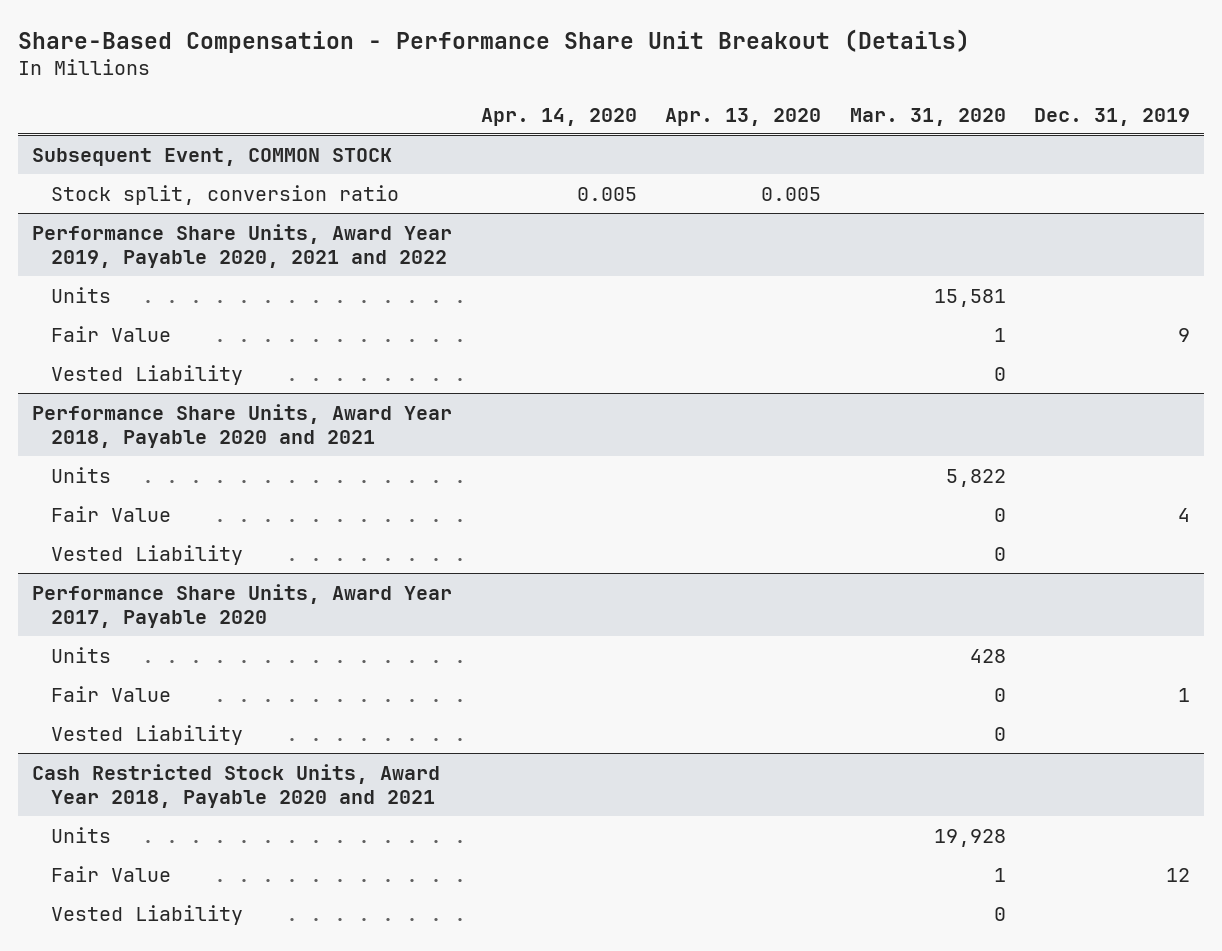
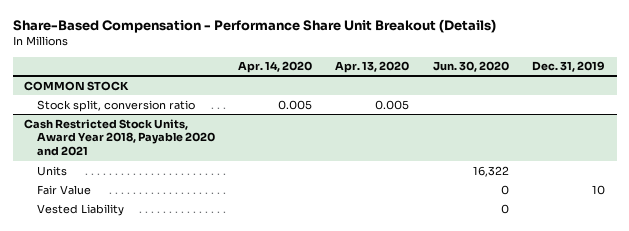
- | Apr. 14, 2020 | Apr. 13, 2020 | Mar. 31, 2020 | Dec. 31, 2019
+ | Apr. 14, 2020 | Apr. 13, 2020 | Jun. 30, 2020 | Dec. 31, 2019
- Subsequent Event, COMMON STOCK
+ COMMON STOCK
- Performance Share Units, Award Year 2019, Payable 2020, 2021 and 2022
- Units | | | 15,581 |
- Fair Value | | | 1 | 9
- Vested Liability | | | 0 |
- Performance Share Units, Award Year 2018, Payable 2020 and 2021
- Units | | | 5,822 |
- Fair Value | | | 0 | 4
- Vested Liability | | | 0 |
- Performance Share Units, Award Year 2017, Payable 2020
- Units | | | 428 |
- Fair Value | | | 0 | 1
- Vested Liability | | | 0 |
@ Cash Restricted Stock Units, Award Year 2018, Payable 2020 and 2021
- Fair Value | | | 1 | 12
+ Fair Value | | | 0 | 10

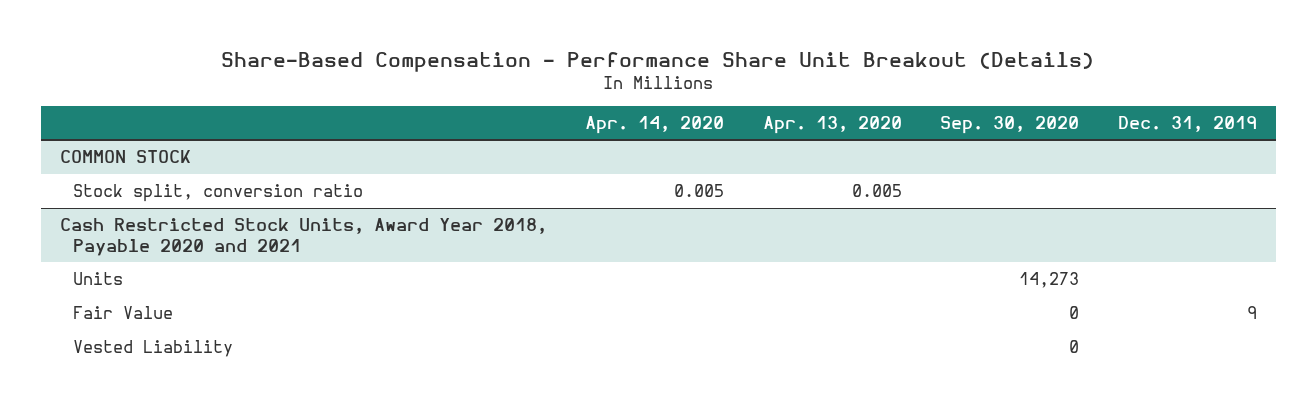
- | Apr. 14, 2020 | Apr. 13, 2020 | Jun. 30, 2020 | Dec. 31, 2019
+ | Apr. 14, 2020 | Apr. 13, 2020 | Sep. 30, 2020 | Dec. 31, 2019
@ Cash Restricted Stock Units, Award Year 2018, Payable 2020 and 2021
- Fair Value | | | 0 | 10
+ Fair Value | | | 0 | 9

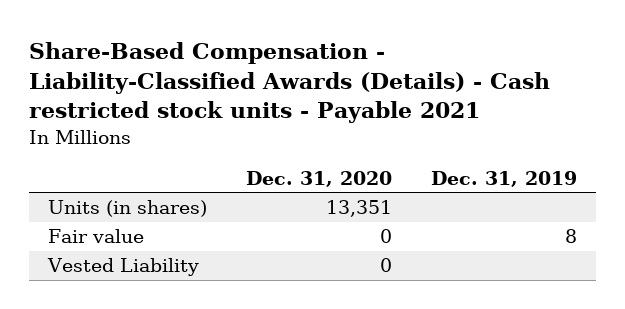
- Share-Based Compensation - Performance Share Unit Breakout (Details)
+ Share-Based Compensation - Liability-Classified Awards (Details) - Cash restricted stock units - Payable 2021
- | Apr. 14, 2020 | Apr. 13, 2020 | Sep. 30, 2020 | Dec. 31, 2019
+ | Dec. 31, 2020 | Dec. 31, 2019
- COMMON STOCK
- Stock split, conversion ratio | 0.005 | 0.005 | |
- Cash Restricted Stock Units, Award Year 2018, Payable 2020 and 2021
- Units | | | 14,273 |
- Fair Value | | | 0 | 9
- Vested Liability | | | 0 |
+ Units (in shares) | 13,351 |
+ Fair value | 0 | 8
+ Vested Liability | 0 |

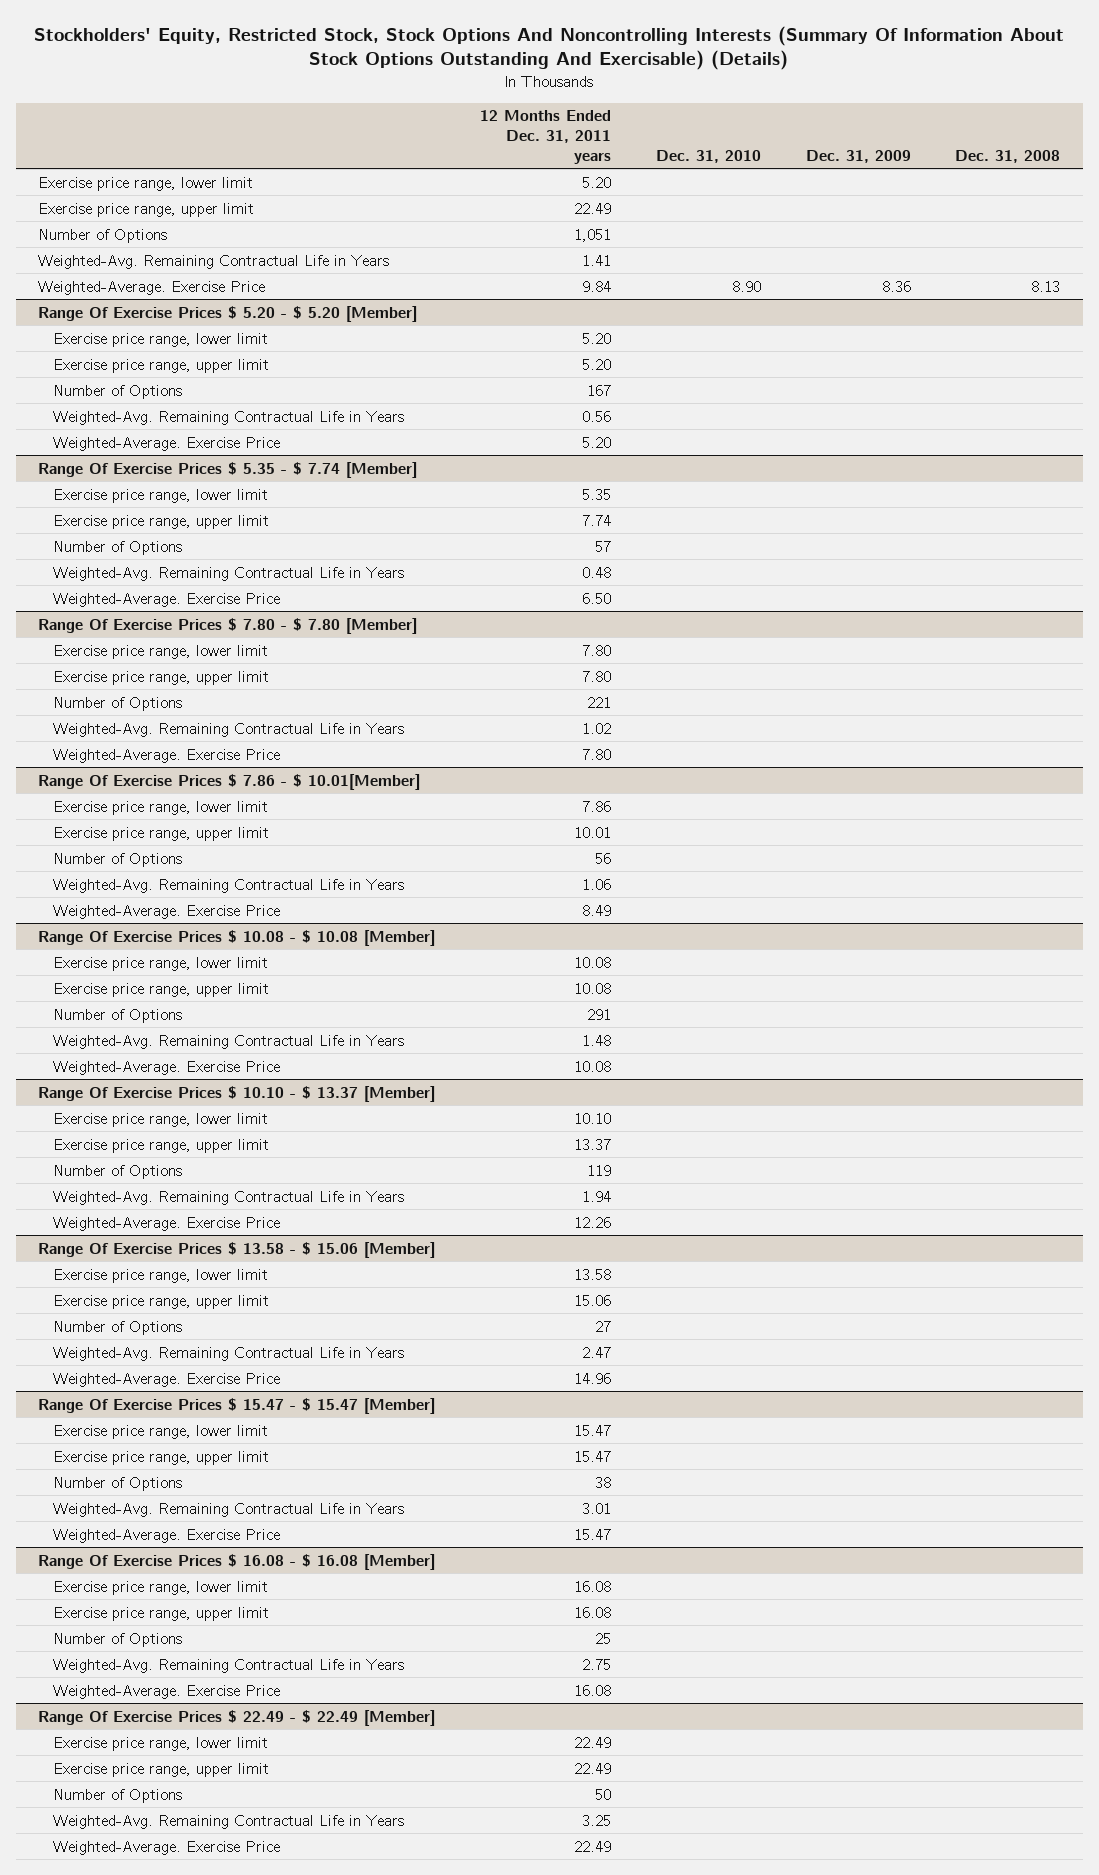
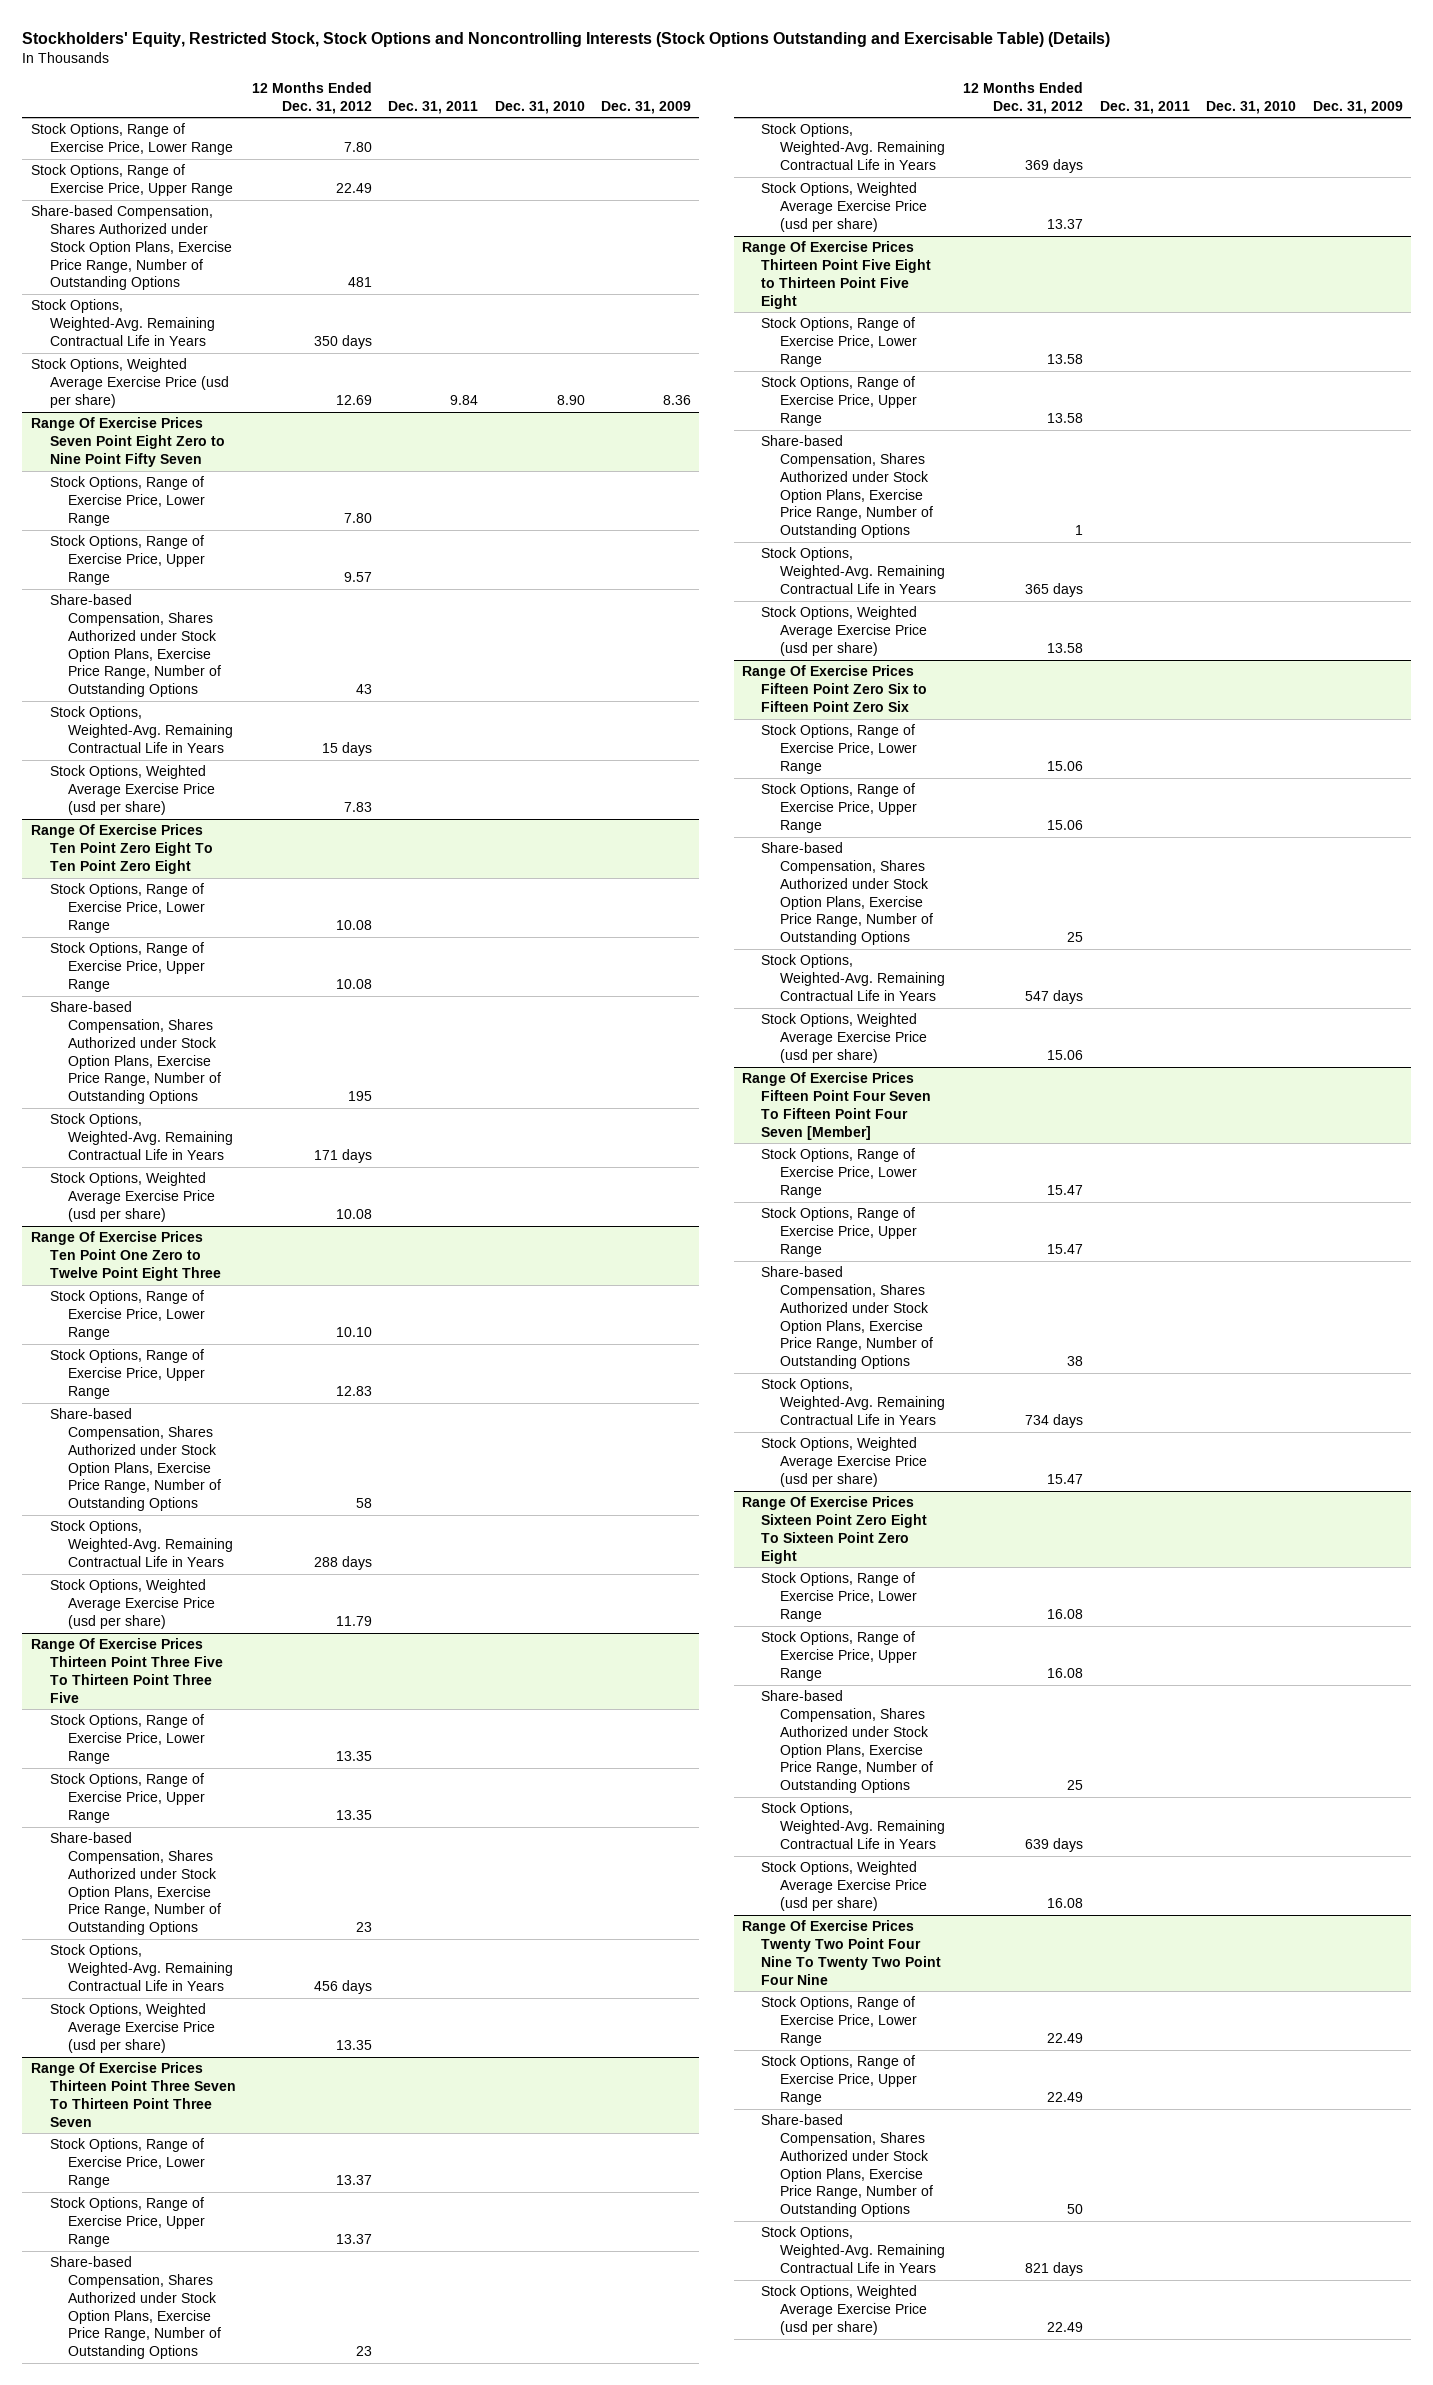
- Stockholders' Equity, Restricted Stock, Stock Options And Noncontrolling Interests (Summary Of Information About Stock Options Outstanding And Exercisable) (Details)
+ Stockholders' Equity, Restricted Stock, Stock Options and Noncontrolling Interests (Stock Options Outstanding and Exercisable Table) (Details)
- | 12 Months Ended Dec. 31, 2011 years | Dec. 31, 2010 | Dec. 31, 2009 | Dec. 31, 2008
+ | 12 Months Ended Dec. 31, 2012 | Dec. 31, 2011 | Dec. 31, 2010 | Dec. 31, 2009
- Exercise price range, lower limit | 5.20 | | |
- Exercise price range, upper limit | 22.49 | | |
- Number of Options | 1,051 | | |
- Weighted-Avg. Remaining Contractual Life in Years | 1.41 | | |
- Weighted-Average. Exercise Price | 9.84 | 8.90 | 8.36 | 8.13
- Range Of Exercise Prices $ 5.20 - $ 5.20 [Member]
- Exercise price range, lower limit | 5.20 | | |
- Exercise price range, upper limit | 5.20 | | |
- Number of Options | 167 | | |
- Weighted-Avg. Remaining Contractual Life in Years | 0.56 | | |
- Weighted-Average. Exercise Price | 5.20 | | |
- Range Of Exercise Prices $ 5.35 - $ 7.74 [Member]
- Exercise price range, lower limit | 5.35 | | |
- Exercise price range, upper limit | 7.74 | | |
- Number of Options | 57 | | |
- Weighted-Avg. Remaining Contractual Life in Years | 0.48 | | |
- Weighted-Average. Exercise Price | 6.50 | | |
- Range Of Exercise Prices $ 7.80 - $ 7.80 [Member]
- Exercise price range, lower limit | 7.80 | | |
- Exercise price range, upper limit | 7.80 | | |
- Number of Options | 221 | | |
- Weighted-Avg. Remaining Contractual Life in Years | 1.02 | | |
- Weighted-Average. Exercise Price | 7.80 | | |
- Range Of Exercise Prices $ 7.86 - $ 10.01[Member]
- Exercise price range, lower limit | 7.86 | | |
- Exercise price range, upper limit | 10.01 | | |
- Number of Options | 56 | | |
- Weighted-Avg. Remaining Contractual Life in Years | 1.06 | | |
- Weighted-Average. Exercise Price | 8.49 | | |
- Range Of Exercise Prices $ 10.08 - $ 10.08 [Member]
- Exercise price range, lower limit | 10.08 | | |
- Exercise price range, upper limit | 10.08 | | |
- Number of Options | 291 | | |
- Weighted-Avg. Remaining Contractual Life in Years | 1.48 | | |
- Weighted-Average. Exercise Price | 10.08 | | |
- Range Of Exercise Prices $ 10.10 - $ 13.37 [Member]
- Exercise price range, lower limit | 10.10 | | |
- Exercise price range, upper limit | 13.37 | | |
- Number of Options | 119 | | |
- Weighted-Avg. Remaining Contractual Life in Years | 1.94 | | |
- Weighted-Average. Exercise Price | 12.26 | | |
- Range Of Exercise Prices $ 13.58 - $ 15.06 [Member]
- Exercise price range, lower limit | 13.58 | | |
- Exercise price range, upper limit | 15.06 | | |
- Number of Options | 27 | | |
- Weighted-Avg. Remaining Contractual Life in Years | 2.47 | | |
- Weighted-Average. Exercise Price | 14.96 | | |
- Range Of Exercise Prices $ 15.47 - $ 15.47 [Member]
- Exercise price range, lower limit | 15.47 | | |
- Exercise price range, upper limit | 15.47 | | |
- Number of Options | 38 | | |
- Weighted-Avg. Remaining Contractual Life in Years | 3.01 | | |
- Weighted-Average. Exercise Price | 15.47 | | |
- Range Of Exercise Prices $ 16.08 - $ 16.08 [Member]
- Exercise price range, lower limit | 16.08 | | |
- Exercise price range, upper limit | 16.08 | | |
- Number of Options | 25 | | |
- Weighted-Avg. Remaining Contractual Life in Years | 2.75 | | |
- Weighted-Average. Exercise Price | 16.08 | | |
- Range Of Exercise Prices $ 22.49 - $ 22.49 [Member]
- Exercise price range, lower limit | 22.49 | | |
- Exercise price range, upper limit | 22.49 | | |
- Number of Options | 50 | | |
- Weighted-Avg. Remaining Contractual Life in Years | 3.25 | | |
- Weighted-Average. Exercise Price | 22.49 | | |
+ Stock Options, Range of Exercise Price, Lower Range | 7.80 | | |
+ Stock Options, Range of Exercise Price, Upper Range | 22.49 | | |
+ Share-based Compensation, Shares Authorized under Stock Option Plans, Exercise Price Range, Number of Outstanding Options | 481 | | |
+ Stock Options, Weighted-Avg. Remaining Contractual Life in Years | 350 days | | |
+ Stock Options, Weighted Average Exercise Price (usd per share) | 12.69 | 9.84 | 8.90 | 8.36
+ Range Of Exercise Prices Seven Point Eight Zero to Nine Point Fifty Seven
+ Stock Options, Range of Exercise Price, Lower Range | 7.80 | | |
+ Stock Options, Range of Exercise Price, Upper Range | 9.57 | | |
+ Share-based Compensation, Shares Authorized under Stock Option Plans, Exercise Price Range, Number of Outstanding Options | 43 | | |
+ Stock Options, Weighted-Avg. Remaining Contractual Life in Years | 15 days | | |
+ Stock Options, Weighted Average Exercise Price (usd per share) | 7.83 | | |
+ Range Of Exercise Prices Ten Point Zero Eight To Ten Point Zero Eight
+ Stock Options, Range of Exercise Price, Lower Range | 10.08 | | |
+ Stock Options, Range of Exercise Price, Upper Range | 10.08 | | |
+ Share-based Compensation, Shares Authorized under Stock Option Plans, Exercise Price Range, Number of Outstanding Options | 195 | | |
+ Stock Options, Weighted-Avg. Remaining Contractual Life in Years | 171 days | | |
+ Stock Options, Weighted Average Exercise Price (usd per share) | 10.08 | | |
+ Range Of Exercise Prices Ten Point One Zero to Twelve Point Eight Three
+ Stock Options, Range of Exercise Price, Lower Range | 10.10 | | |
+ Stock Options, Range of Exercise Price, Upper Range | 12.83 | | |
+ Share-based Compensation, Shares Authorized under Stock Option Plans, Exercise Price Range, Number of Outstanding Options | 58 | | |
+ Stock Options, Weighted-Avg. Remaining Contractual Life in Years | 288 days | | |
+ Stock Options, Weighted Average Exercise Price (usd per share) | 11.79 | | |
+ Range Of Exercise Prices Thirteen Point Three Five To Thirteen Point Three Five
+ Stock Options, Range of Exercise Price, Lower Range | 13.35 | | |
+ Stock Options, Range of Exercise Price, Upper Range | 13.35 | | |
+ Share-based Compensation, Shares Authorized under Stock Option Plans, Exercise Price Range, Number of Outstanding Options | 23 | | |
+ Stock Options, Weighted-Avg. Remaining Contractual Life in Years | 456 days | | |
+ Stock Options, Weighted Average Exercise Price (usd per share) | 13.35 | | |
+ Range Of Exercise Prices Thirteen Point Three Seven To Thirteen Point Three Seven
+ Stock Options, Range of Exercise Price, Lower Range | 13.37 | | |
+ Stock Options, Range of Exercise Price, Upper Range | 13.37 | | |
+ Share-based Compensation, Shares Authorized under Stock Option Plans, Exercise Price Range, Number of Outstanding Options | 23 | | |
+ Stock Options, Weighted-Avg. Remaining Contractual Life in Years | 369 days | | |
+ Stock Options, Weighted Average Exercise Price (usd per share) | 13.37 | | |
+ Range Of Exercise Prices Thirteen Point Five Eight to Thirteen Point Five Eight
+ Stock Options, Range of Exercise Price, Lower Range | 13.58 | | |
+ Stock Options, Range of Exercise Price, Upper Range | 13.58 | | |
+ Share-based Compensation, Shares Authorized under Stock Option Plans, Exercise Price Range, Number of Outstanding Options | 1 | | |
+ Stock Options, Weighted-Avg. Remaining Contractual Life in Years | 365 days | | |
+ Stock Options, Weighted Average Exercise Price (usd per share) | 13.58 | | |
+ Range Of Exercise Prices Fifteen Point Zero Six to Fifteen Point Zero Six
+ Stock Options, Range of Exercise Price, Lower Range | 15.06 | | |
+ Stock Options, Range of Exercise Price, Upper Range | 15.06 | | |
+ Share-based Compensation, Shares Authorized under Stock Option Plans, Exercise Price Range, Number of Outstanding Options | 25 | | |
+ Stock Options, Weighted-Avg. Remaining Contractual Life in Years | 547 days | | |
+ Stock Options, Weighted Average Exercise Price (usd per share) | 15.06 | | |
+ Range Of Exercise Prices Fifteen Point Four Seven To Fifteen Point Four Seven [Member]
+ Stock Options, Range of Exercise Price, Lower Range | 15.47 | | |
+ Stock Options, Range of Exercise Price, Upper Range | 15.47 | | |
+ Share-based Compensation, Shares Authorized under Stock Option Plans, Exercise Price Range, Number of Outstanding Options | 38 | | |
+ Stock Options, Weighted-Avg. Remaining Contractual Life in Years | 734 days | | |
+ Stock Options, Weighted Average Exercise Price (usd per share) | 15.47 | | |
+ Range Of Exercise Prices Sixteen Point Zero Eight To Sixteen Point Zero Eight
+ Stock Options, Range of Exercise Price, Lower Range | 16.08 | | |
+ Stock Options, Range of Exercise Price, Upper Range | 16.08 | | |
+ Share-based Compensation, Shares Authorized under Stock Option Plans, Exercise Price Range, Number of Outstanding Options | 25 | | |
+ Stock Options, Weighted-Avg. Remaining Contractual Life in Years | 639 days | | |
+ Stock Options, Weighted Average Exercise Price (usd per share) | 16.08 | | |
+ Range Of Exercise Prices Twenty Two Point Four Nine To Twenty Two Point Four Nine
+ Stock Options, Range of Exercise Price, Lower Range | 22.49 | | |
+ Stock Options, Range of Exercise Price, Upper Range | 22.49 | | |
+ Share-based Compensation, Shares Authorized under Stock Option Plans, Exercise Price Range, Number of Outstanding Options | 50 | | |
+ Stock Options, Weighted-Avg. Remaining Contractual Life in Years | 821 days | | |
+ Stock Options, Weighted Average Exercise Price (usd per share) | 22.49 | | |

